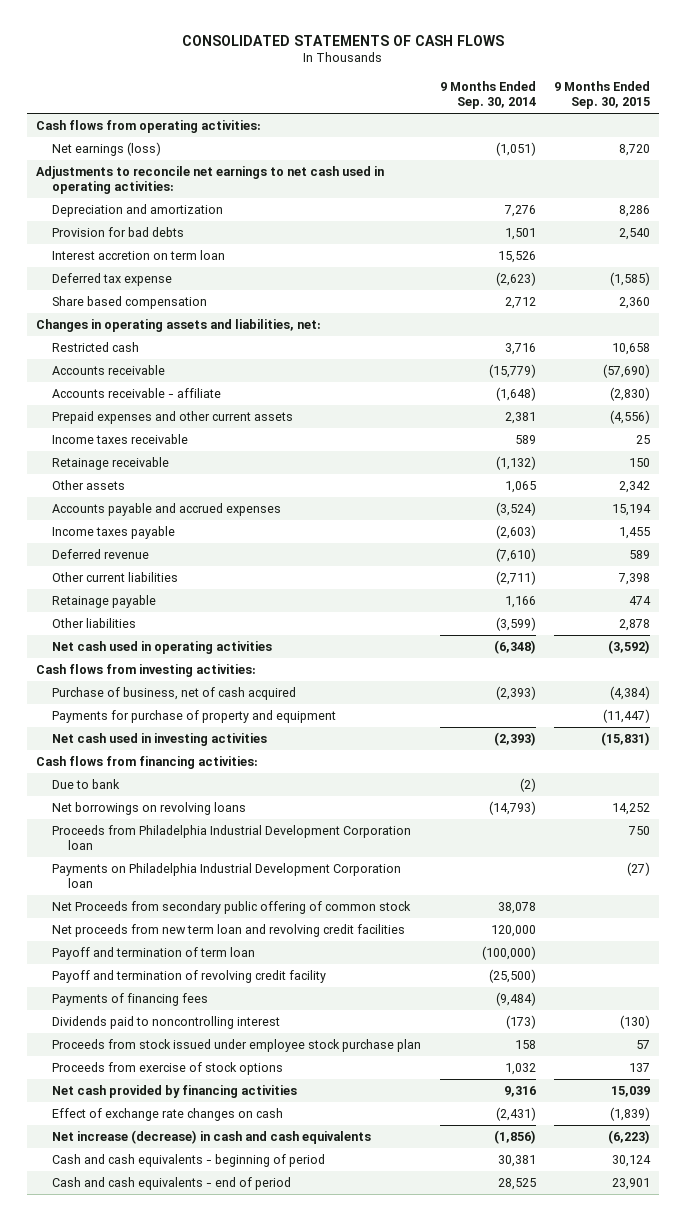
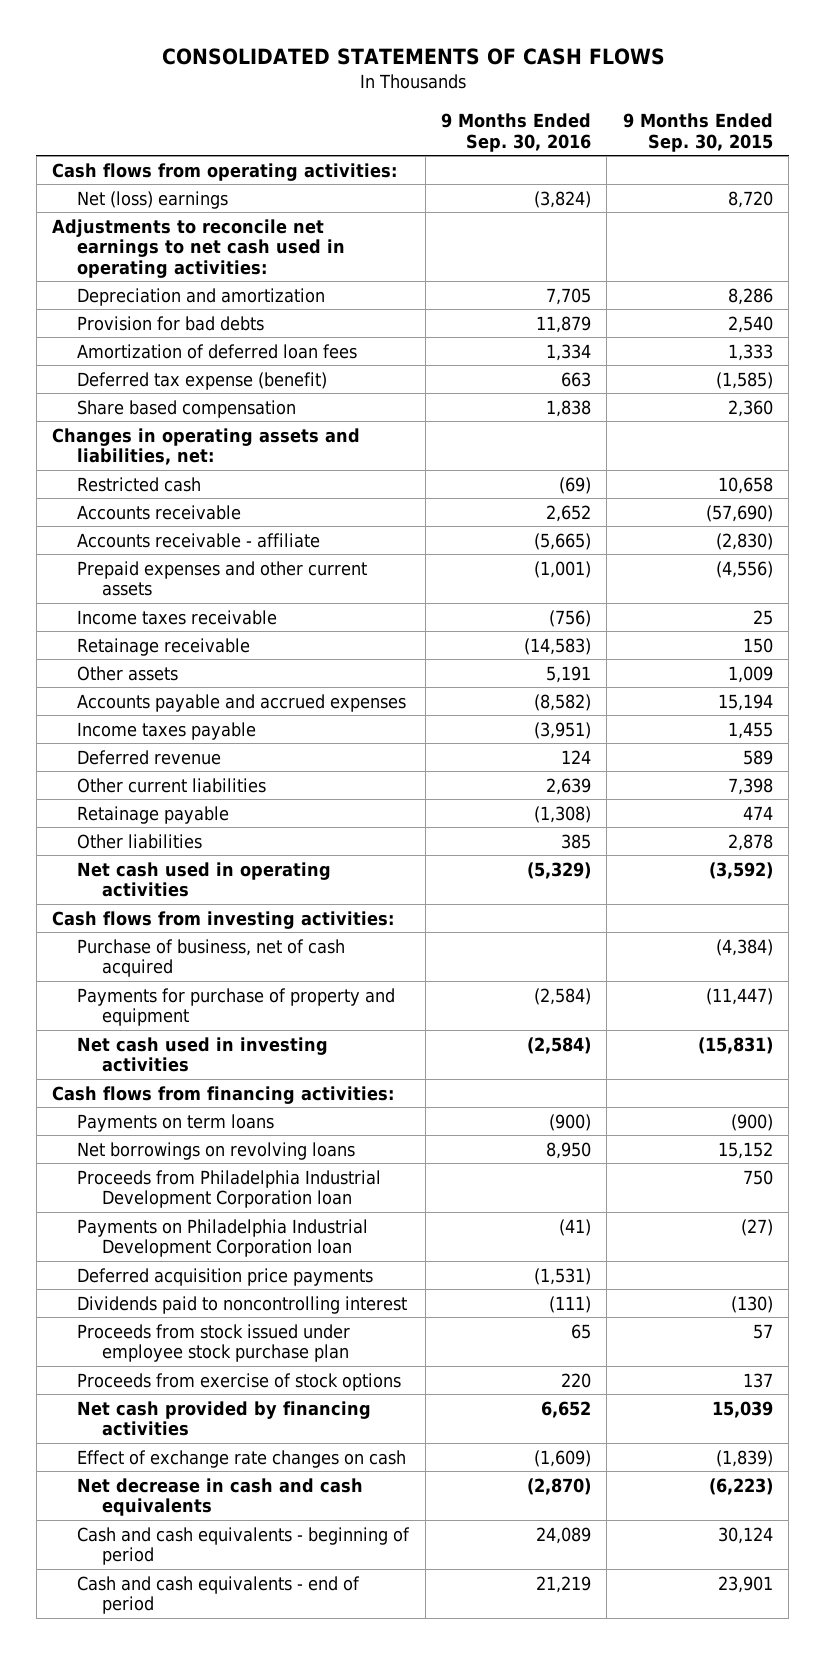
- | 9 Months Ended Sep. 30, 2014 | 9 Months Ended Sep. 30, 2015
+ | 9 Months Ended Sep. 30, 2016 | 9 Months Ended Sep. 30, 2015
- Net earnings (loss) | (1,051) | 8,720
+ Net (loss) earnings | (3,824) | 8,720
- Interest accretion on term loan | 15,526 |
- Deferred tax expense | (2,623) | (1,585)
+ Amortization of deferred loan fees | 1,334 | 1,333
+ Deferred tax expense (benefit) | 663 | (1,585)
- Other assets | 1,065 | 2,342
+ Other assets | 5,191 | 1,009
- Due to bank | (2) |
- Net borrowings on revolving loans | (14,793) | 14,252
+ Payments on term loans | (900) | (900)
+ Net borrowings on revolving loans | 8,950 | 15,152
- Net Proceeds from secondary public offering of common stock | 38,078 |
- Net proceeds from new term loan and revolving credit facilities | 120,000 |
- Payoff and termination of term loan | (100,000) |
- Payoff and termination of revolving credit facility | (25,500) |
- Payments of financing fees | (9,484) |
+ Deferred acquisition price payments | (1,531) |
- Net increase (decrease) in cash and cash equivalents | (1,856) | (6,223)
+ Net decrease in cash and cash equivalents | (2,870) | (6,223)

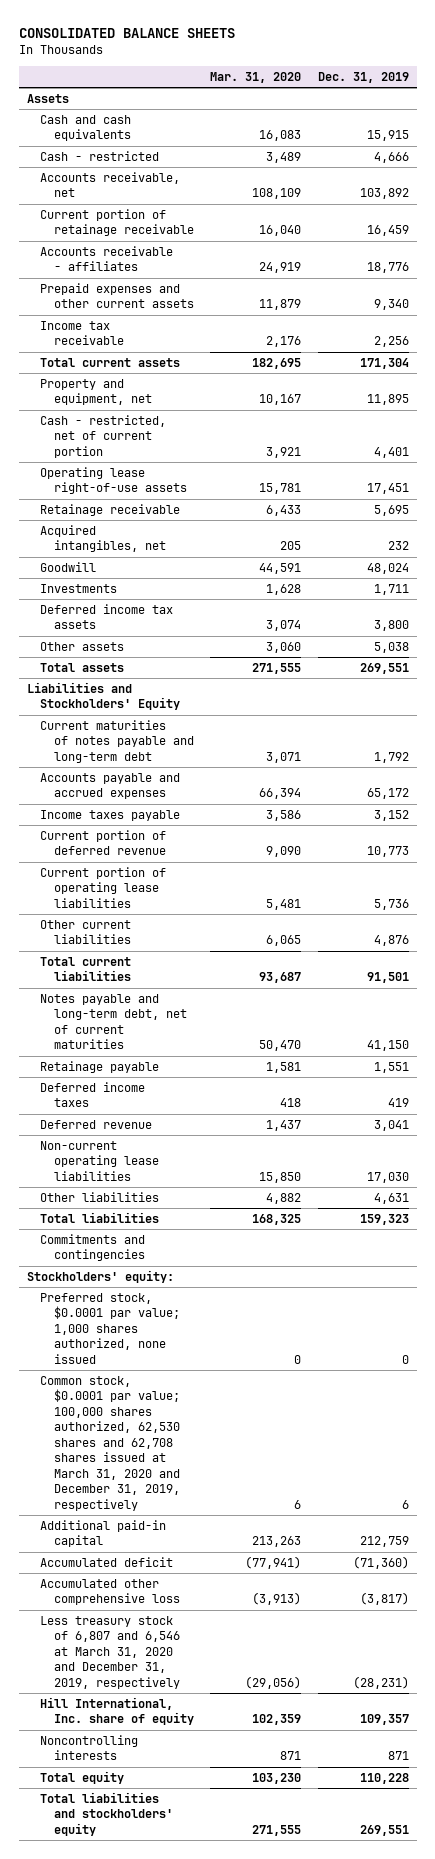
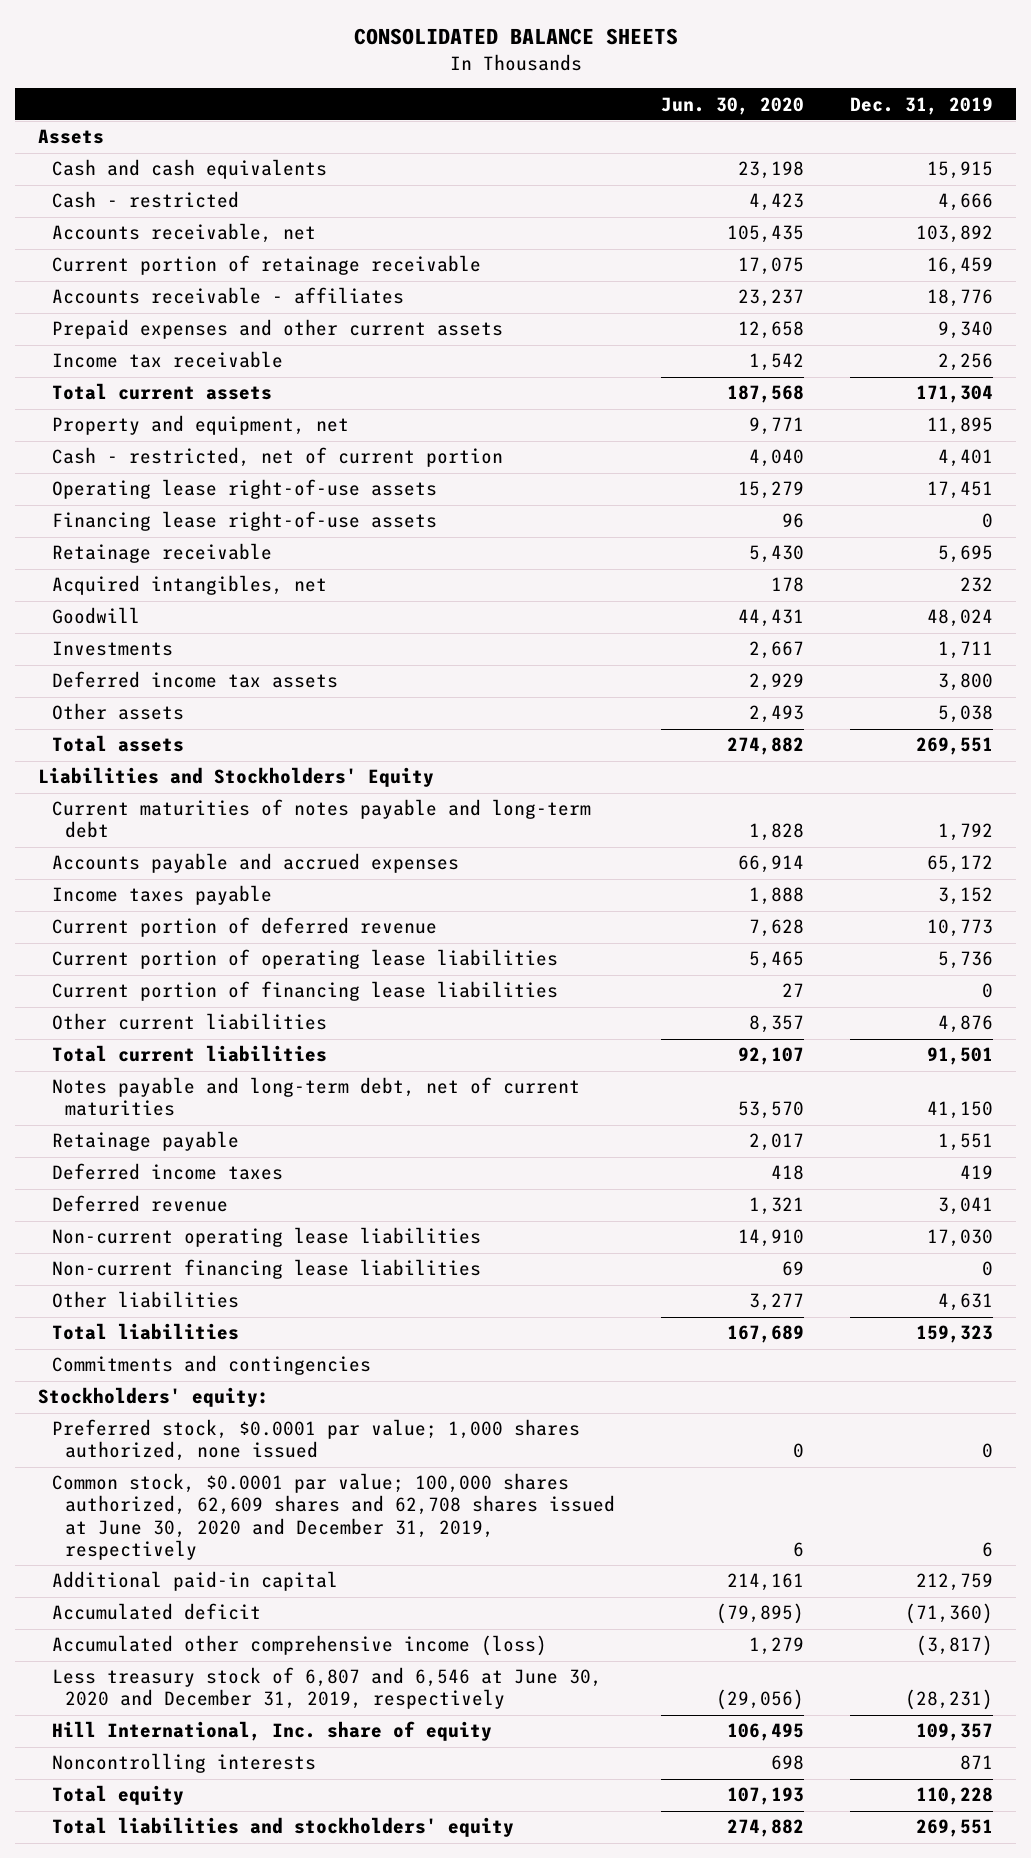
- | Mar. 31, 2020 | Dec. 31, 2019
+ | Jun. 30, 2020 | Dec. 31, 2019
+ Financing lease right-of-use assets | 96 | 0
+ Current portion of financing lease liabilities | 27 | 0
+ Non-current financing lease liabilities | 69 | 0
- Common stock, $0.0001 par value; 100,000 shares authorized, 62,530 shares and 62,708 shares issued at March 31, 2020 and December 31, 2019, respectively | 6 | 6
+ Common stock, $0.0001 par value; 100,000 shares authorized, 62,609 shares and 62,708 shares issued at June 30, 2020 and December 31, 2019, respectively | 6 | 6
- Accumulated other comprehensive loss | (3,913) | (3,817)
- Less treasury stock of 6,807 and 6,546 at March 31, 2020 and December 31, 2019, respectively | (29,056) | (28,231)
+ Accumulated other comprehensive income (loss) | 1,279 | (3,817)
+ Less treasury stock of 6,807 and 6,546 at June 30, 2020 and December 31, 2019, respectively | (29,056) | (28,231)

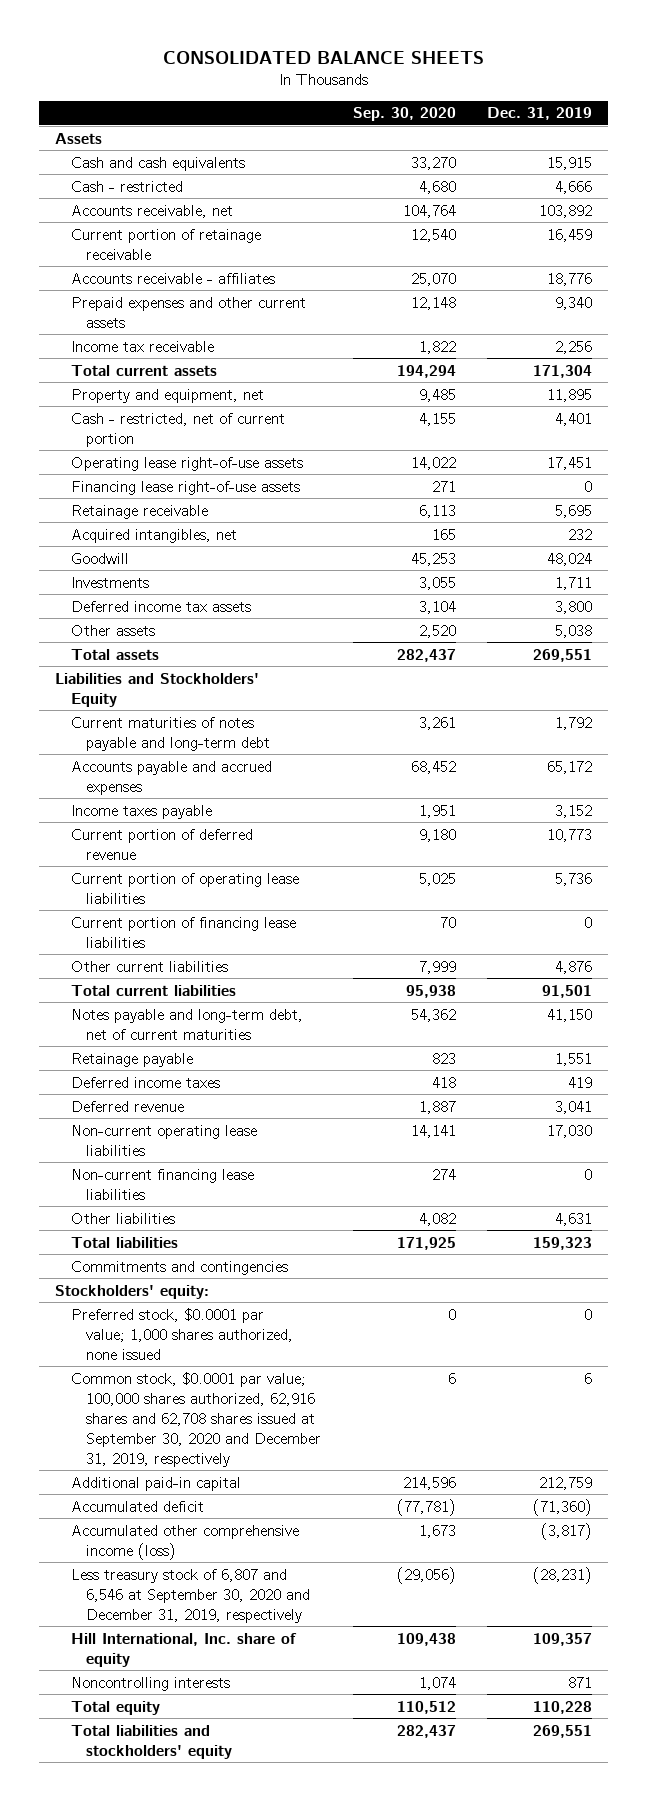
- | Jun. 30, 2020 | Dec. 31, 2019
+ | Sep. 30, 2020 | Dec. 31, 2019
- Common stock, $0.0001 par value; 100,000 shares authorized, 62,609 shares and 62,708 shares issued at June 30, 2020 and December 31, 2019, respectively | 6 | 6
+ Common stock, $0.0001 par value; 100,000 shares authorized, 62,916 shares and 62,708 shares issued at September 30, 2020 and December 31, 2019, respectively | 6 | 6
- Less treasury stock of 6,807 and 6,546 at June 30, 2020 and December 31, 2019, respectively | (29,056) | (28,231)
+ Less treasury stock of 6,807 and 6,546 at September 30, 2020 and December 31, 2019, respectively | (29,056) | (28,231)

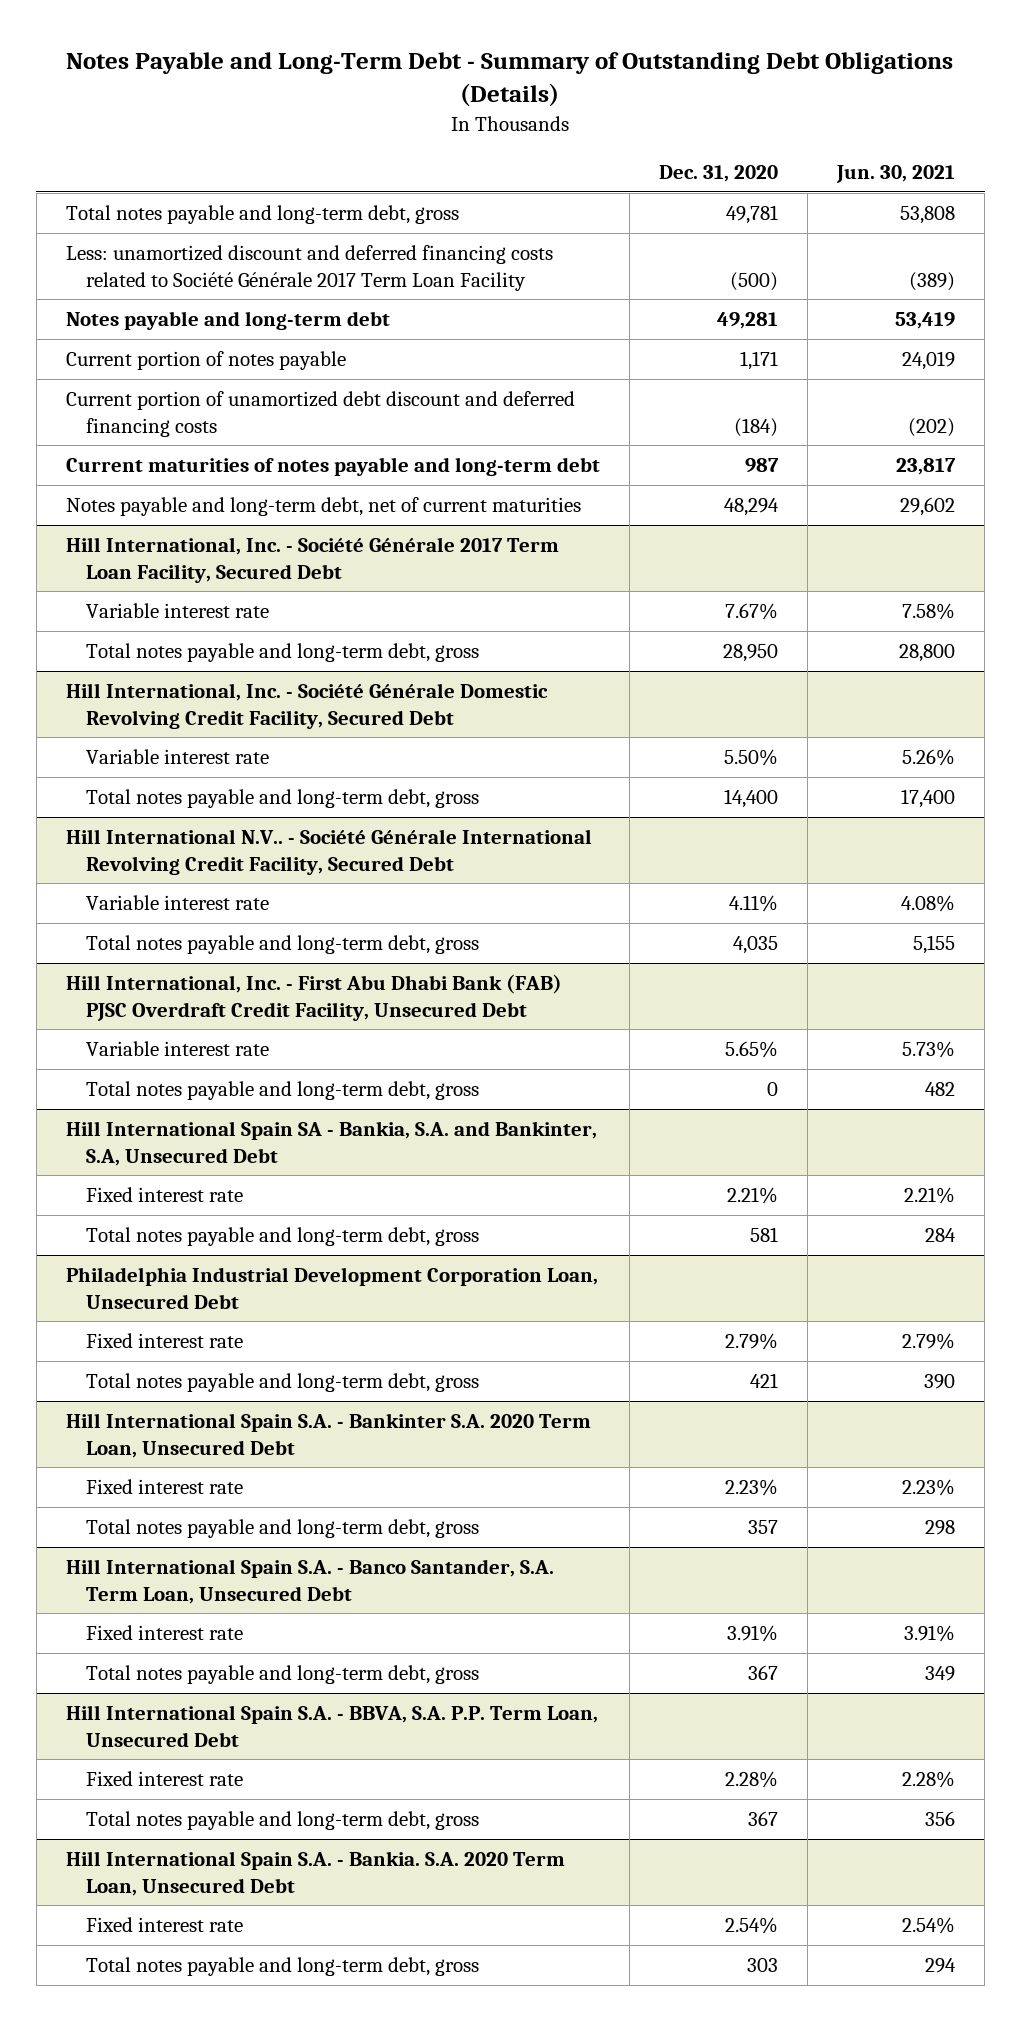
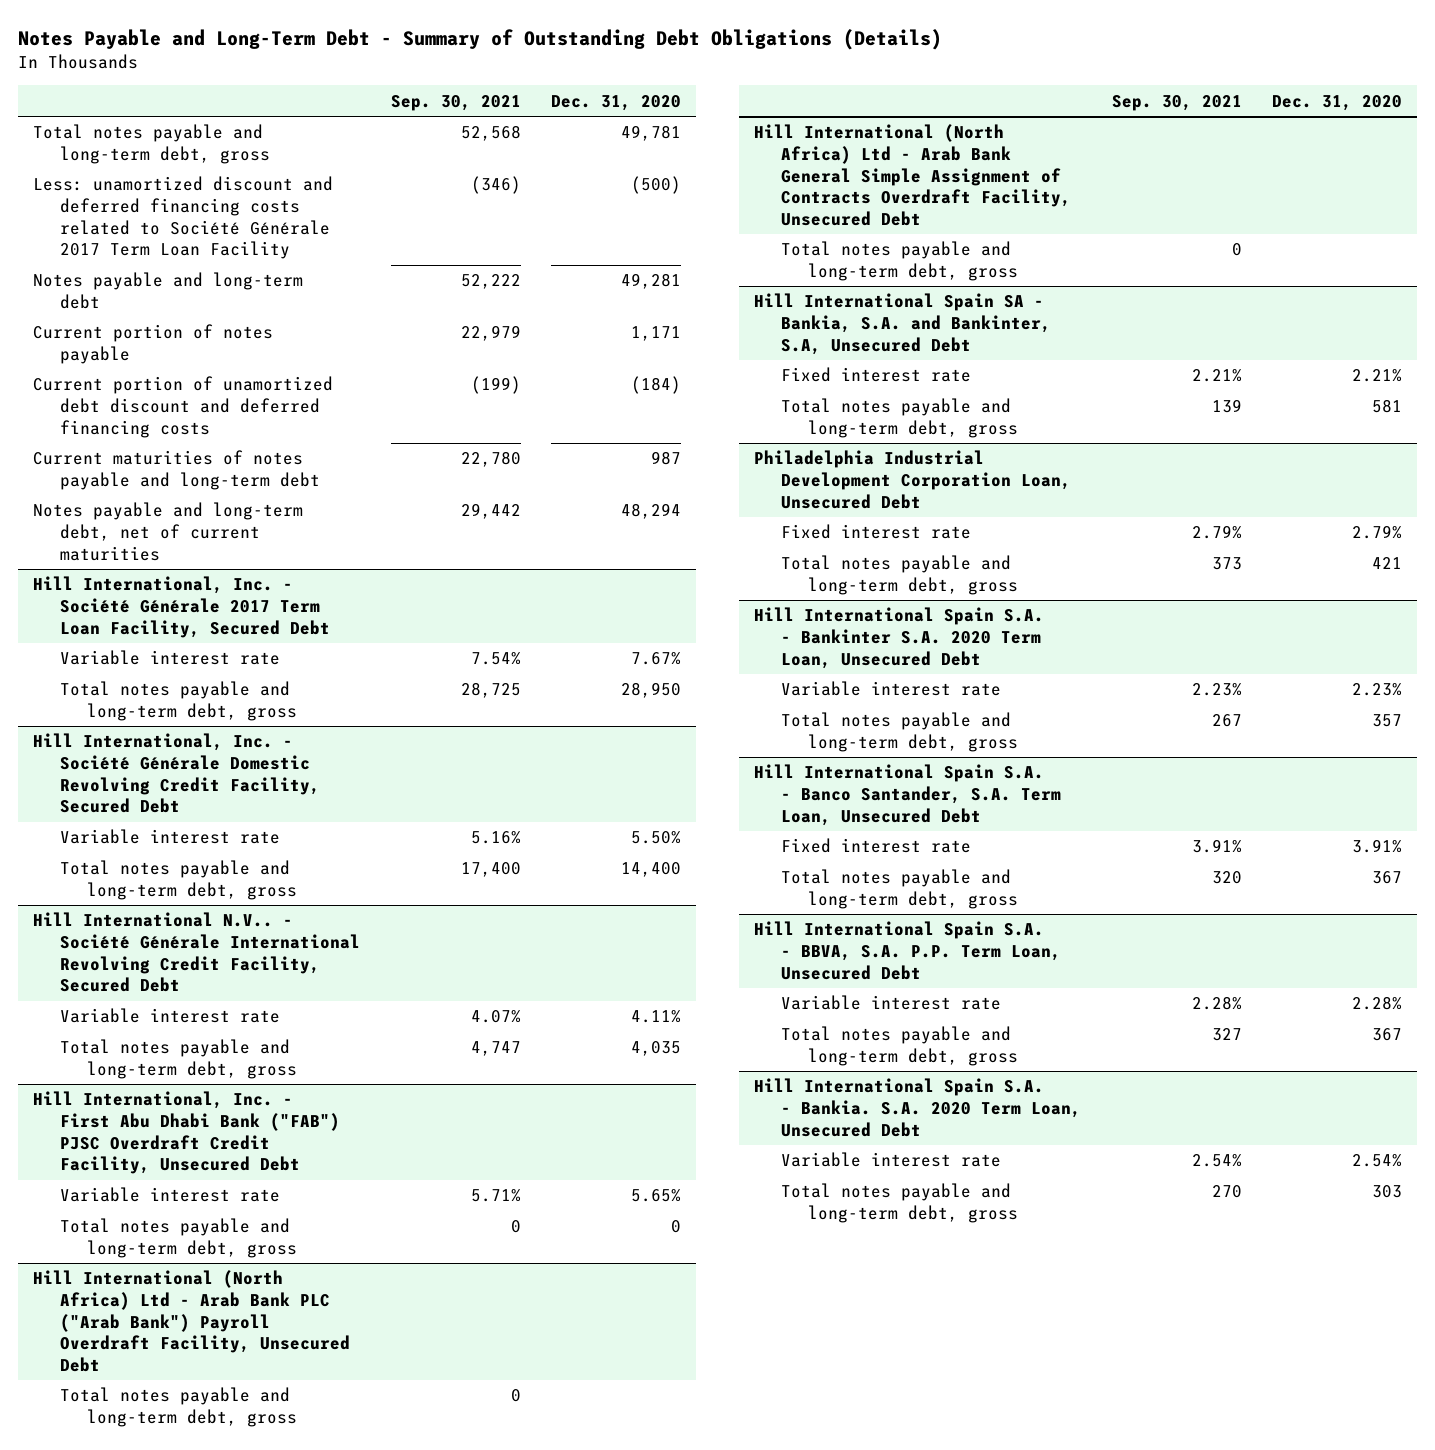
- | Dec. 31, 2020 | Jun. 30, 2021
+ | Sep. 30, 2021 | Dec. 31, 2020
- Hill International, Inc. - First Abu Dhabi Bank (FAB) PJSC Overdraft Credit Facility, Unsecured Debt
+ Hill International, Inc. - First Abu Dhabi Bank ("FAB") PJSC Overdraft Credit Facility, Unsecured Debt
+ Hill International (North Africa) Ltd - Arab Bank PLC ("Arab Bank") Payroll Overdraft Facility, Unsecured Debt
+ Total notes payable and long-term debt, gross | 0 |
+ Hill International (North Africa) Ltd - Arab Bank General Simple Assignment of Contracts Overdraft Facility, Unsecured Debt
+ Total notes payable and long-term debt, gross | 0 |
@ Hill International Spain S.A. - Bankinter S.A. 2020 Term Loan, Unsecured Debt
- Fixed interest rate | 2.23% | 2.23%
+ Variable interest rate | 2.23% | 2.23%
@ Hill International Spain S.A. - BBVA, S.A. P.P. Term Loan, Unsecured Debt
- Fixed interest rate | 2.28% | 2.28%
+ Variable interest rate | 2.28% | 2.28%
@ Hill International Spain S.A. - Bankia. S.A. 2020 Term Loan, Unsecured Debt
- Fixed interest rate | 2.54% | 2.54%
+ Variable interest rate | 2.54% | 2.54%

